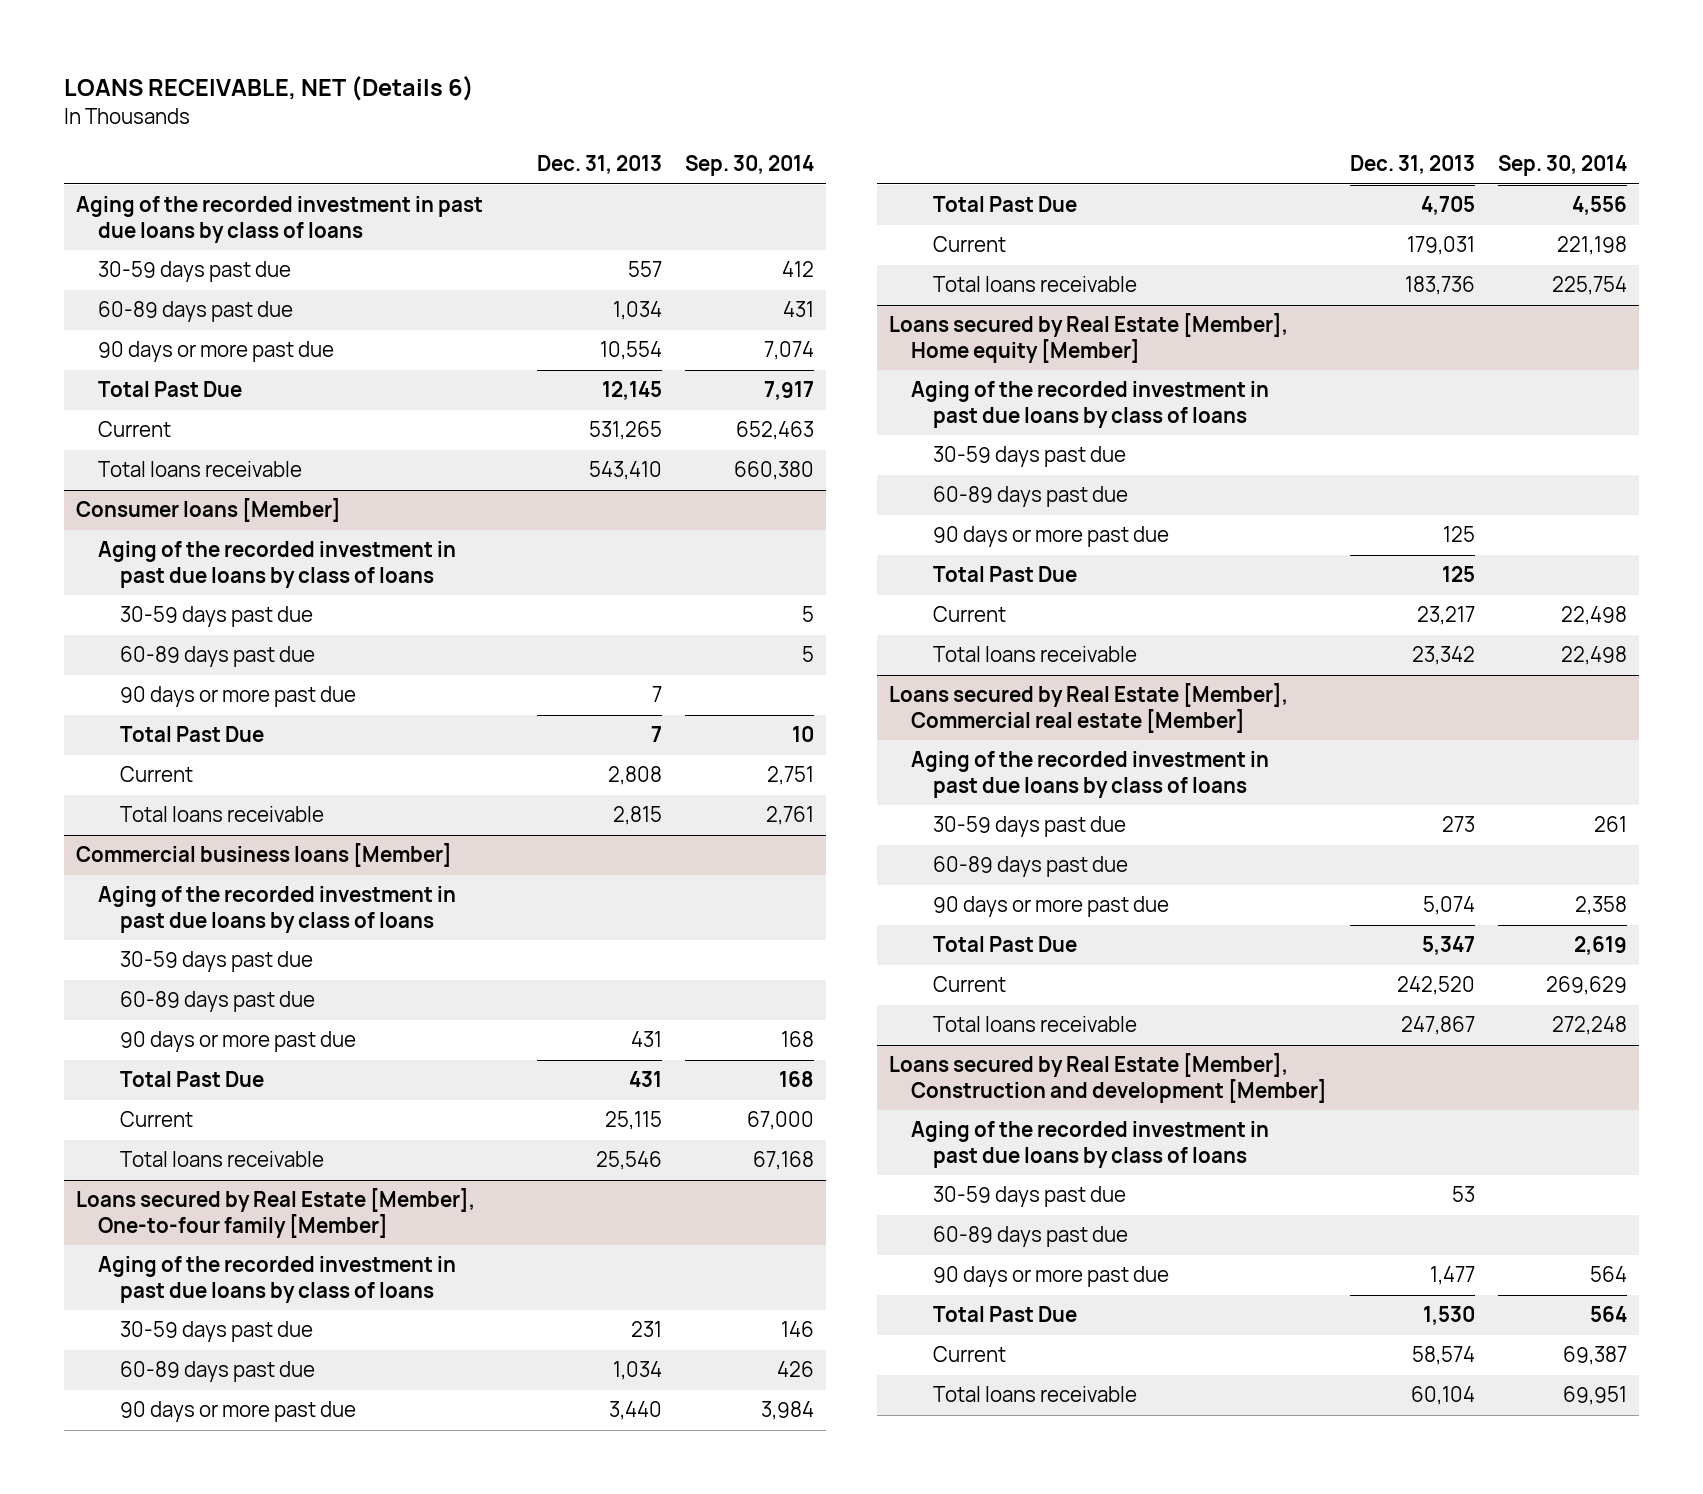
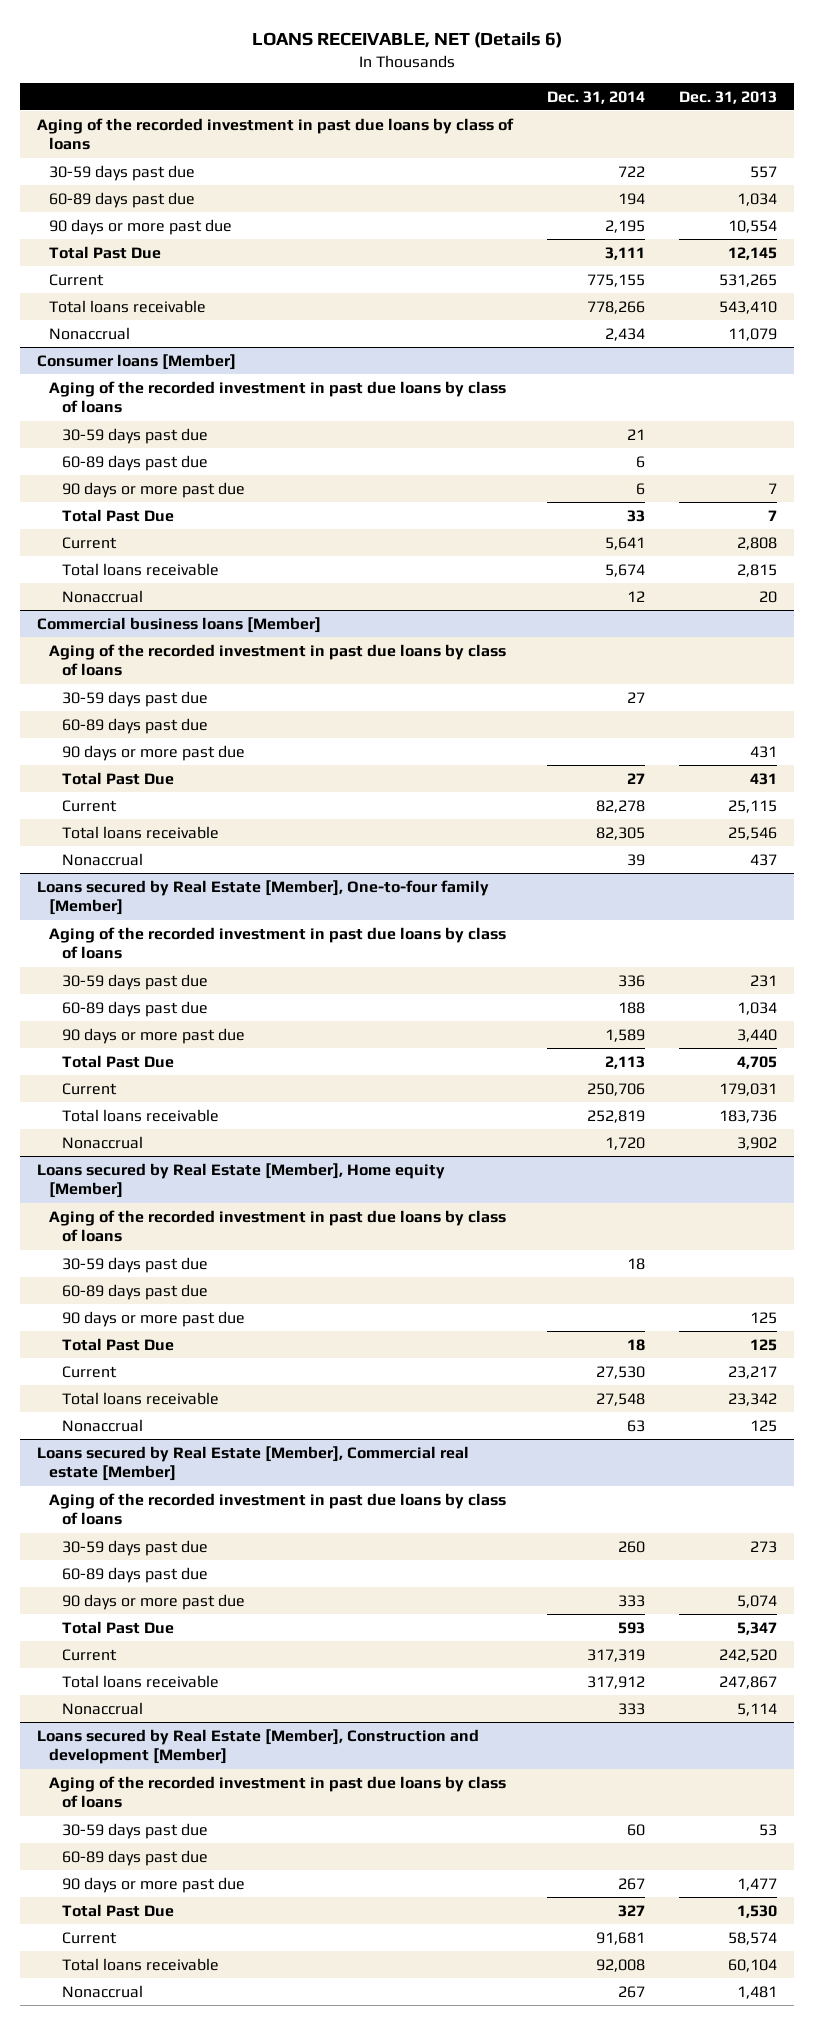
- | Dec. 31, 2013 | Sep. 30, 2014
+ | Dec. 31, 2014 | Dec. 31, 2013
+ Nonaccrual | 2,434 | 11,079
@ Consumer loans [Member]
+ Nonaccrual | 12 | 20
@ Commercial business loans [Member]
+ Nonaccrual | 39 | 437
@ Loans secured by Real Estate [Member], One-to-four family [Member]
+ Nonaccrual | 1,720 | 3,902
@ Loans secured by Real Estate [Member], Home equity [Member]
+ Nonaccrual | 63 | 125
@ Loans secured by Real Estate [Member], Commercial real estate [Member]
+ Nonaccrual | 333 | 5,114
@ Loans secured by Real Estate [Member], Construction and development [Member]
+ Nonaccrual | 267 | 1,481

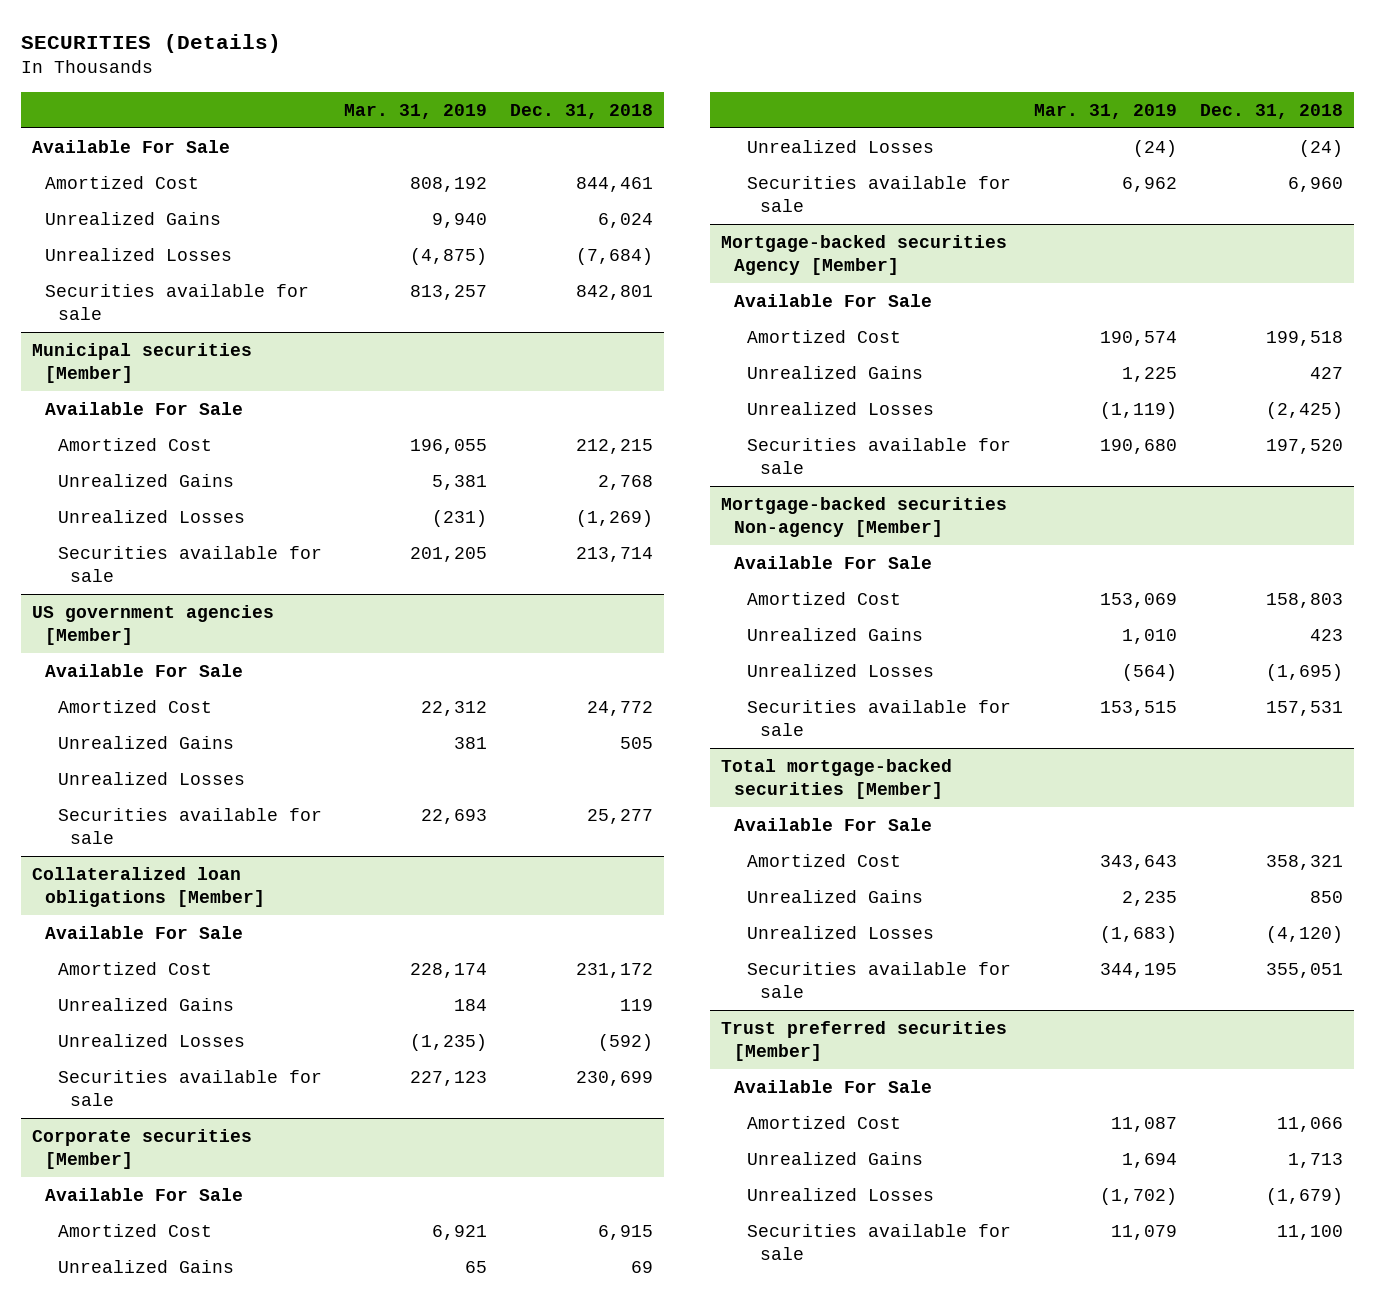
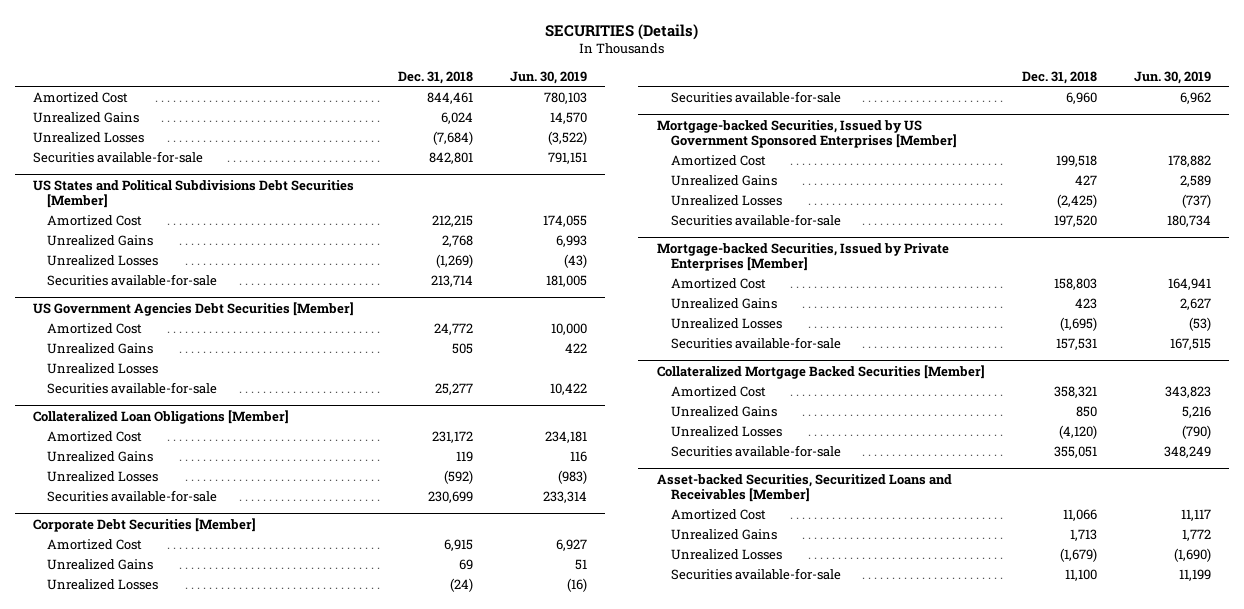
- | Mar. 31, 2019 | Dec. 31, 2018
+ | Dec. 31, 2018 | Jun. 30, 2019
- Available For Sale
- Securities available for sale | 813,257 | 842,801
- Municipal securities [Member]
- Available For Sale
+ Securities available-for-sale | 842,801 | 791,151
+ US States and Political Subdivisions Debt Securities [Member]
- Securities available for sale | 201,205 | 213,714
- US government agencies [Member]
- Available For Sale
+ Securities available-for-sale | 213,714 | 181,005
+ US Government Agencies Debt Securities [Member]
- Securities available for sale | 22,693 | 25,277
- Collateralized loan obligations [Member]
- Available For Sale
+ Securities available-for-sale | 25,277 | 10,422
+ Collateralized Loan Obligations [Member]
- Securities available for sale | 227,123 | 230,699
- Corporate securities [Member]
- Available For Sale
+ Securities available-for-sale | 230,699 | 233,314
+ Corporate Debt Securities [Member]
- Securities available for sale | 6,962 | 6,960
- Mortgage-backed securities Agency [Member]
- Available For Sale
+ Securities available-for-sale | 6,960 | 6,962
+ Mortgage-backed Securities, Issued by US Government Sponsored Enterprises [Member]
- Securities available for sale | 190,680 | 197,520
- Mortgage-backed securities Non-agency [Member]
- Available For Sale
+ Securities available-for-sale | 197,520 | 180,734
+ Mortgage-backed Securities, Issued by Private Enterprises [Member]
- Securities available for sale | 153,515 | 157,531
- Total mortgage-backed securities [Member]
- Available For Sale
+ Securities available-for-sale | 157,531 | 167,515
+ Collateralized Mortgage Backed Securities [Member]
- Securities available for sale | 344,195 | 355,051
- Trust preferred securities [Member]
- Available For Sale
+ Securities available-for-sale | 355,051 | 348,249
+ Asset-backed Securities, Securitized Loans and Receivables [Member]
- Securities available for sale | 11,079 | 11,100
+ Securities available-for-sale | 11,100 | 11,199

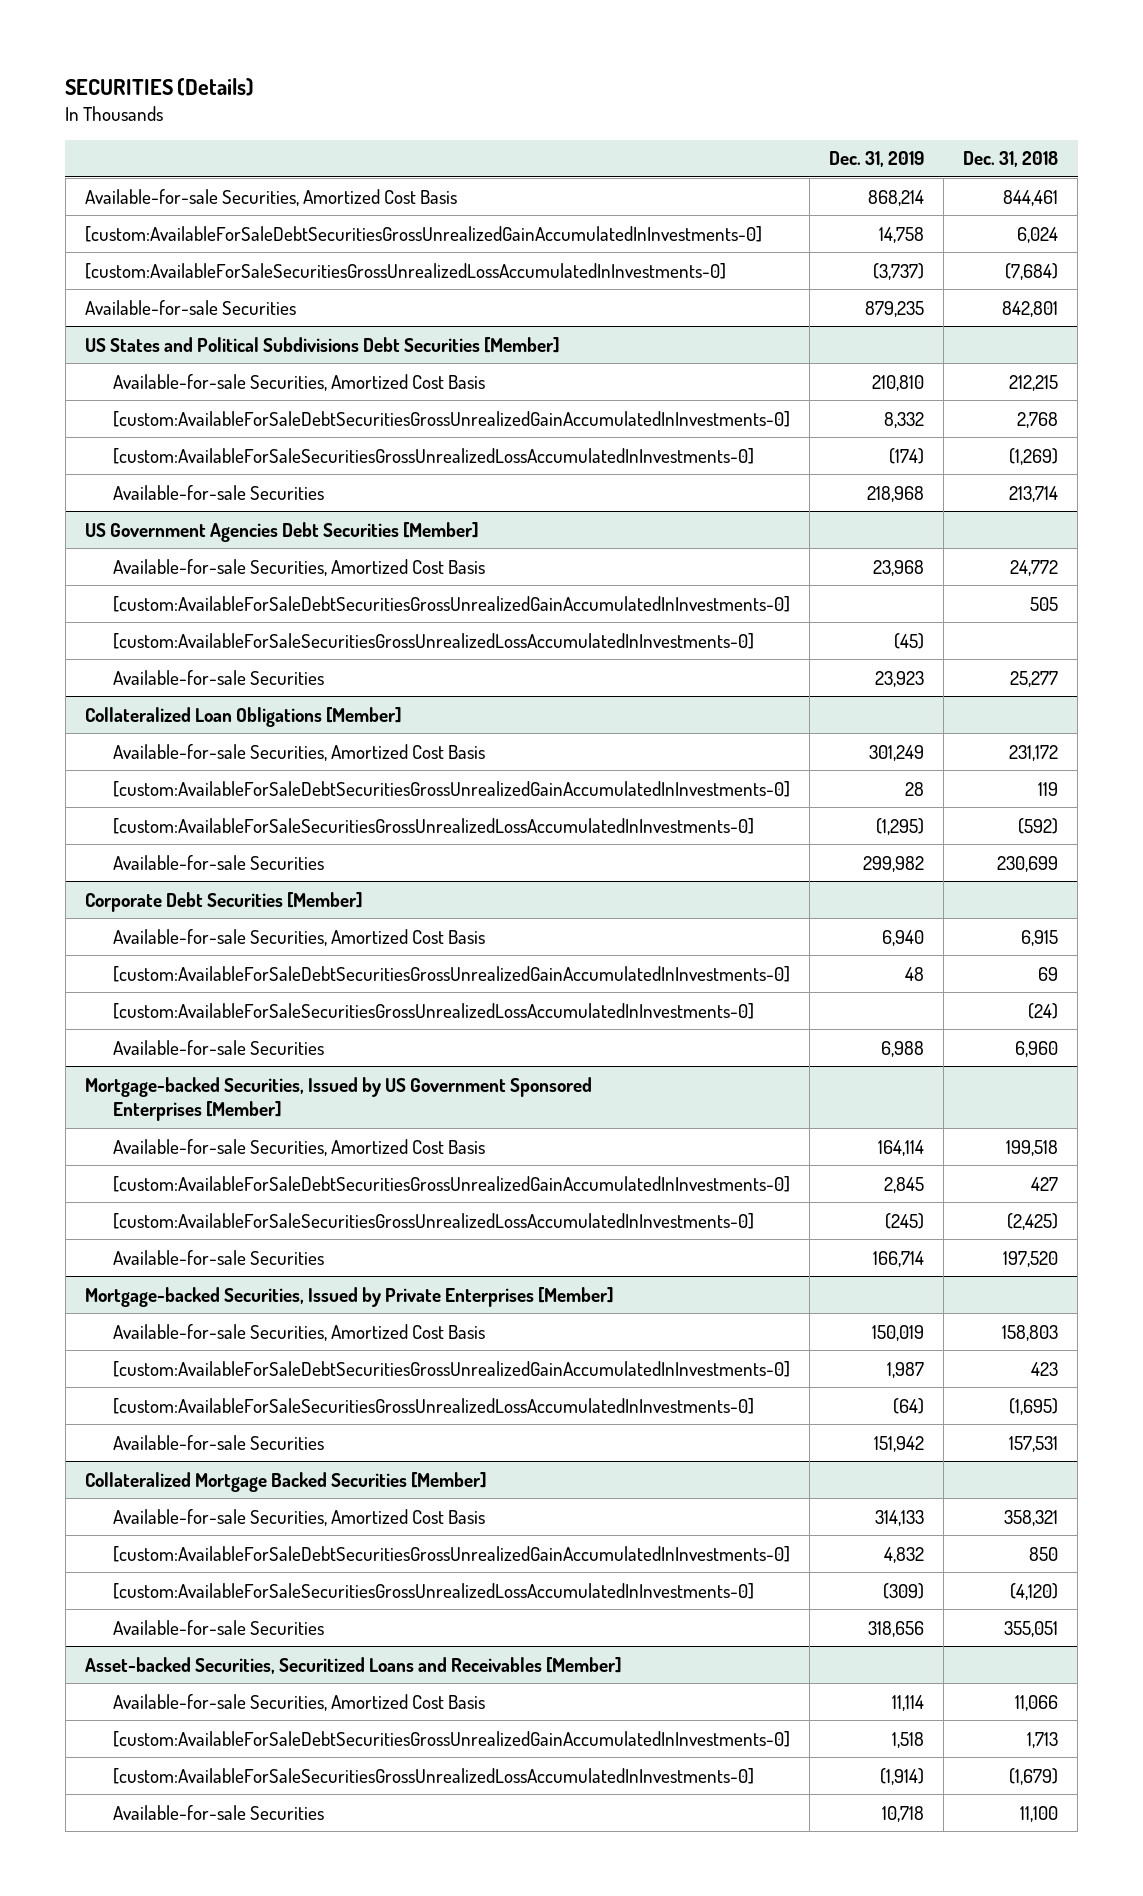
- | Dec. 31, 2018 | Jun. 30, 2019
+ | Dec. 31, 2019 | Dec. 31, 2018
- Amortized Cost | 844,461 | 780,103
- Unrealized Gains | 6,024 | 14,570
- Unrealized Losses | (7,684) | (3,522)
- Securities available-for-sale | 842,801 | 791,151
+ Available-for-sale Securities, Amortized Cost Basis | 868,214 | 844,461
+ [custom:AvailableForSaleDebtSecuritiesGrossUnrealizedGainAccumulatedInInvestments-0] | 14,758 | 6,024
+ [custom:AvailableForSaleSecuritiesGrossUnrealizedLossAccumulatedInInvestments-0] | (3,737) | (7,684)
+ Available-for-sale Securities | 879,235 | 842,801
@ US States and Political Subdivisions Debt Securities [Member]
- Amortized Cost | 212,215 | 174,055
- Unrealized Gains | 2,768 | 6,993
- Unrealized Losses | (1,269) | (43)
- Securities available-for-sale | 213,714 | 181,005
+ Available-for-sale Securities, Amortized Cost Basis | 210,810 | 212,215
+ [custom:AvailableForSaleDebtSecuritiesGrossUnrealizedGainAccumulatedInInvestments-0] | 8,332 | 2,768
+ [custom:AvailableForSaleSecuritiesGrossUnrealizedLossAccumulatedInInvestments-0] | (174) | (1,269)
+ Available-for-sale Securities | 218,968 | 213,714
@ US Government Agencies Debt Securities [Member]
- Amortized Cost | 24,772 | 10,000
- Unrealized Gains | 505 | 422
- Unrealized Losses
- Securities available-for-sale | 25,277 | 10,422
+ Available-for-sale Securities, Amortized Cost Basis | 23,968 | 24,772
+ [custom:AvailableForSaleDebtSecuritiesGrossUnrealizedGainAccumulatedInInvestments-0] | | 505
+ [custom:AvailableForSaleSecuritiesGrossUnrealizedLossAccumulatedInInvestments-0] | (45) |
+ Available-for-sale Securities | 23,923 | 25,277
@ Collateralized Loan Obligations [Member]
- Amortized Cost | 231,172 | 234,181
- Unrealized Gains | 119 | 116
- Unrealized Losses | (592) | (983)
- Securities available-for-sale | 230,699 | 233,314
+ Available-for-sale Securities, Amortized Cost Basis | 301,249 | 231,172
+ [custom:AvailableForSaleDebtSecuritiesGrossUnrealizedGainAccumulatedInInvestments-0] | 28 | 119
+ [custom:AvailableForSaleSecuritiesGrossUnrealizedLossAccumulatedInInvestments-0] | (1,295) | (592)
+ Available-for-sale Securities | 299,982 | 230,699
@ Corporate Debt Securities [Member]
- Amortized Cost | 6,915 | 6,927
- Unrealized Gains | 69 | 51
- Unrealized Losses | (24) | (16)
- Securities available-for-sale | 6,960 | 6,962
+ Available-for-sale Securities, Amortized Cost Basis | 6,940 | 6,915
+ [custom:AvailableForSaleDebtSecuritiesGrossUnrealizedGainAccumulatedInInvestments-0] | 48 | 69
+ [custom:AvailableForSaleSecuritiesGrossUnrealizedLossAccumulatedInInvestments-0] | | (24)
+ Available-for-sale Securities | 6,988 | 6,960
@ Mortgage-backed Securities, Issued by US Government Sponsored Enterprises [Member]
- Amortized Cost | 199,518 | 178,882
- Unrealized Gains | 427 | 2,589
- Unrealized Losses | (2,425) | (737)
- Securities available-for-sale | 197,520 | 180,734
+ Available-for-sale Securities, Amortized Cost Basis | 164,114 | 199,518
+ [custom:AvailableForSaleDebtSecuritiesGrossUnrealizedGainAccumulatedInInvestments-0] | 2,845 | 427
+ [custom:AvailableForSaleSecuritiesGrossUnrealizedLossAccumulatedInInvestments-0] | (245) | (2,425)
+ Available-for-sale Securities | 166,714 | 197,520
@ Mortgage-backed Securities, Issued by Private Enterprises [Member]
- Amortized Cost | 158,803 | 164,941
- Unrealized Gains | 423 | 2,627
- Unrealized Losses | (1,695) | (53)
- Securities available-for-sale | 157,531 | 167,515
+ Available-for-sale Securities, Amortized Cost Basis | 150,019 | 158,803
+ [custom:AvailableForSaleDebtSecuritiesGrossUnrealizedGainAccumulatedInInvestments-0] | 1,987 | 423
+ [custom:AvailableForSaleSecuritiesGrossUnrealizedLossAccumulatedInInvestments-0] | (64) | (1,695)
+ Available-for-sale Securities | 151,942 | 157,531
@ Collateralized Mortgage Backed Securities [Member]
- Amortized Cost | 358,321 | 343,823
- Unrealized Gains | 850 | 5,216
- Unrealized Losses | (4,120) | (790)
- Securities available-for-sale | 355,051 | 348,249
+ Available-for-sale Securities, Amortized Cost Basis | 314,133 | 358,321
+ [custom:AvailableForSaleDebtSecuritiesGrossUnrealizedGainAccumulatedInInvestments-0] | 4,832 | 850
+ [custom:AvailableForSaleSecuritiesGrossUnrealizedLossAccumulatedInInvestments-0] | (309) | (4,120)
+ Available-for-sale Securities | 318,656 | 355,051
@ Asset-backed Securities, Securitized Loans and Receivables [Member]
- Amortized Cost | 11,066 | 11,117
- Unrealized Gains | 1,713 | 1,772
- Unrealized Losses | (1,679) | (1,690)
- Securities available-for-sale | 11,100 | 11,199
+ Available-for-sale Securities, Amortized Cost Basis | 11,114 | 11,066
+ [custom:AvailableForSaleDebtSecuritiesGrossUnrealizedGainAccumulatedInInvestments-0] | 1,518 | 1,713
+ [custom:AvailableForSaleSecuritiesGrossUnrealizedLossAccumulatedInInvestments-0] | (1,914) | (1,679)
+ Available-for-sale Securities | 10,718 | 11,100

